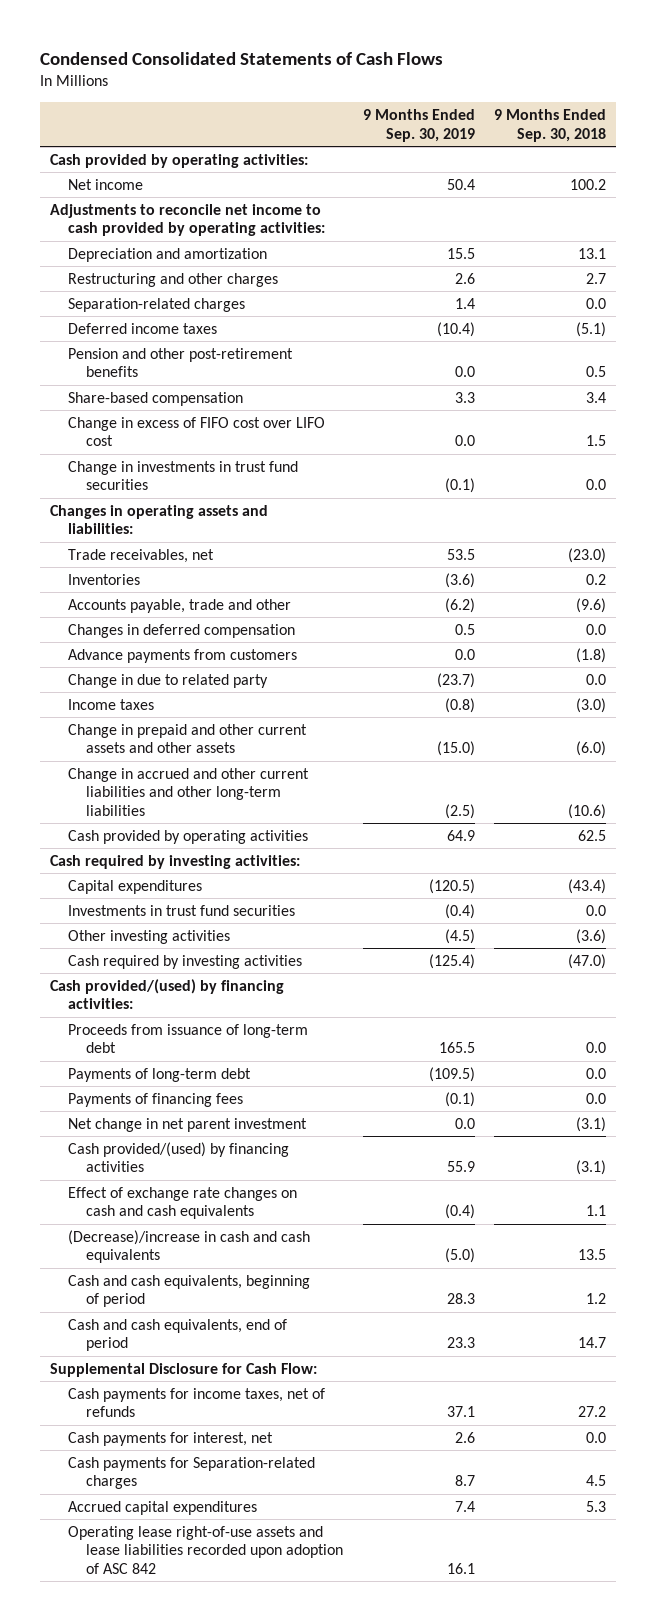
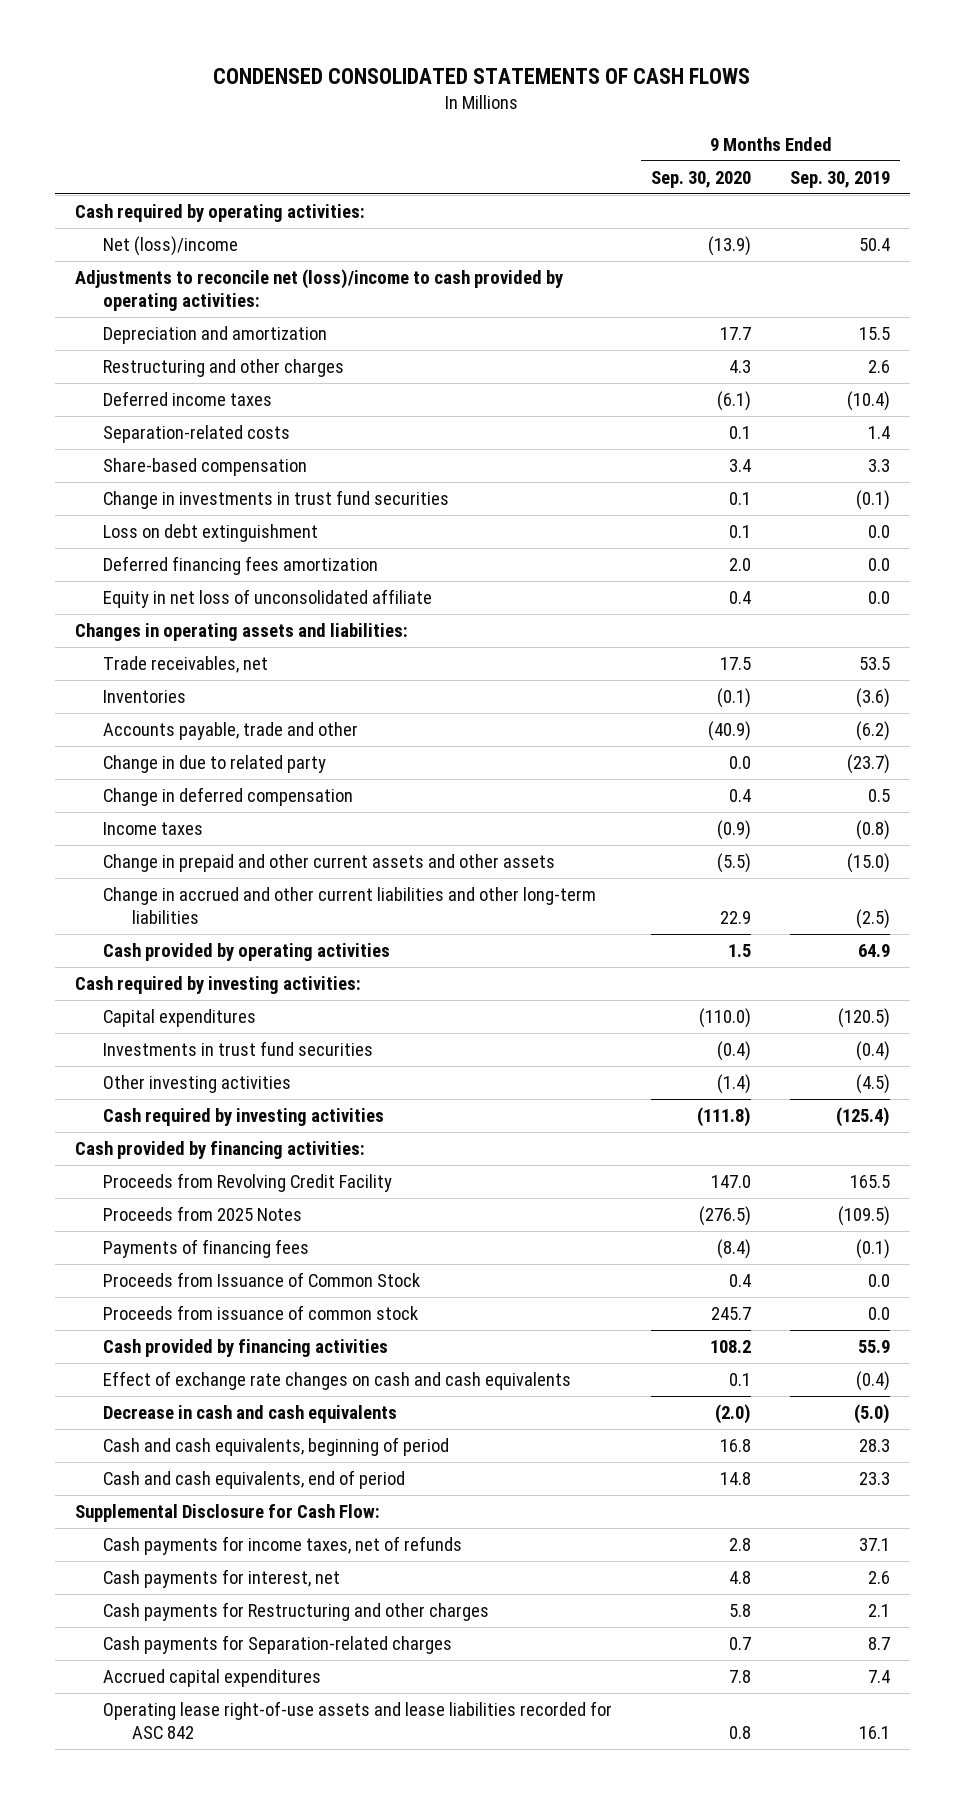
- Condensed Consolidated Statements of Cash Flows
+ CONDENSED CONSOLIDATED STATEMENTS OF CASH FLOWS
- | 9 Months Ended Sep. 30, 2019 | 9 Months Ended Sep. 30, 2018
+ | 9 Months Ended Sep. 30, 2020 | 9 Months Ended Sep. 30, 2019
- Cash provided by operating activities:
- Net income | 50.4 | 100.2
- Adjustments to reconcile net income to cash provided by operating activities:
+ Cash required by operating activities:
+ Net (loss)/income | (13.9) | 50.4
+ Adjustments to reconcile net (loss)/income to cash provided by operating activities:
- Separation-related charges | 1.4 | 0.0
- Pension and other post-retirement benefits | 0.0 | 0.5
+ Separation-related costs | 0.1 | 1.4
- Change in excess of FIFO cost over LIFO cost | 0.0 | 1.5
+ Loss on debt extinguishment | 0.1 | 0.0
+ Deferred financing fees amortization | 2.0 | 0.0
+ Equity in net loss of unconsolidated affiliate | 0.4 | 0.0
- Changes in deferred compensation | 0.5 | 0.0
- Advance payments from customers | 0.0 | (1.8)
+ Change in deferred compensation | 0.4 | 0.5
- Cash provided/(used) by financing activities:
- Proceeds from issuance of long-term debt | 165.5 | 0.0
- Payments of long-term debt | (109.5) | 0.0
+ Cash provided by financing activities:
+ Proceeds from Revolving Credit Facility | 147.0 | 165.5
+ Proceeds from 2025 Notes | (276.5) | (109.5)
- Net change in net parent investment | 0.0 | (3.1)
- Cash provided/(used) by financing activities | 55.9 | (3.1)
+ Proceeds from Issuance of Common Stock | 0.4 | 0.0
+ Proceeds from issuance of common stock | 245.7 | 0.0
+ Cash provided by financing activities | 108.2 | 55.9
- (Decrease)/increase in cash and cash equivalents | (5.0) | 13.5
+ Decrease in cash and cash equivalents | (2.0) | (5.0)
+ Cash payments for Restructuring and other charges | 5.8 | 2.1
- Operating lease right-of-use assets and lease liabilities recorded upon adoption of ASC 842 | 16.1 |
+ Operating lease right-of-use assets and lease liabilities recorded for ASC 842 | 0.8 | 16.1

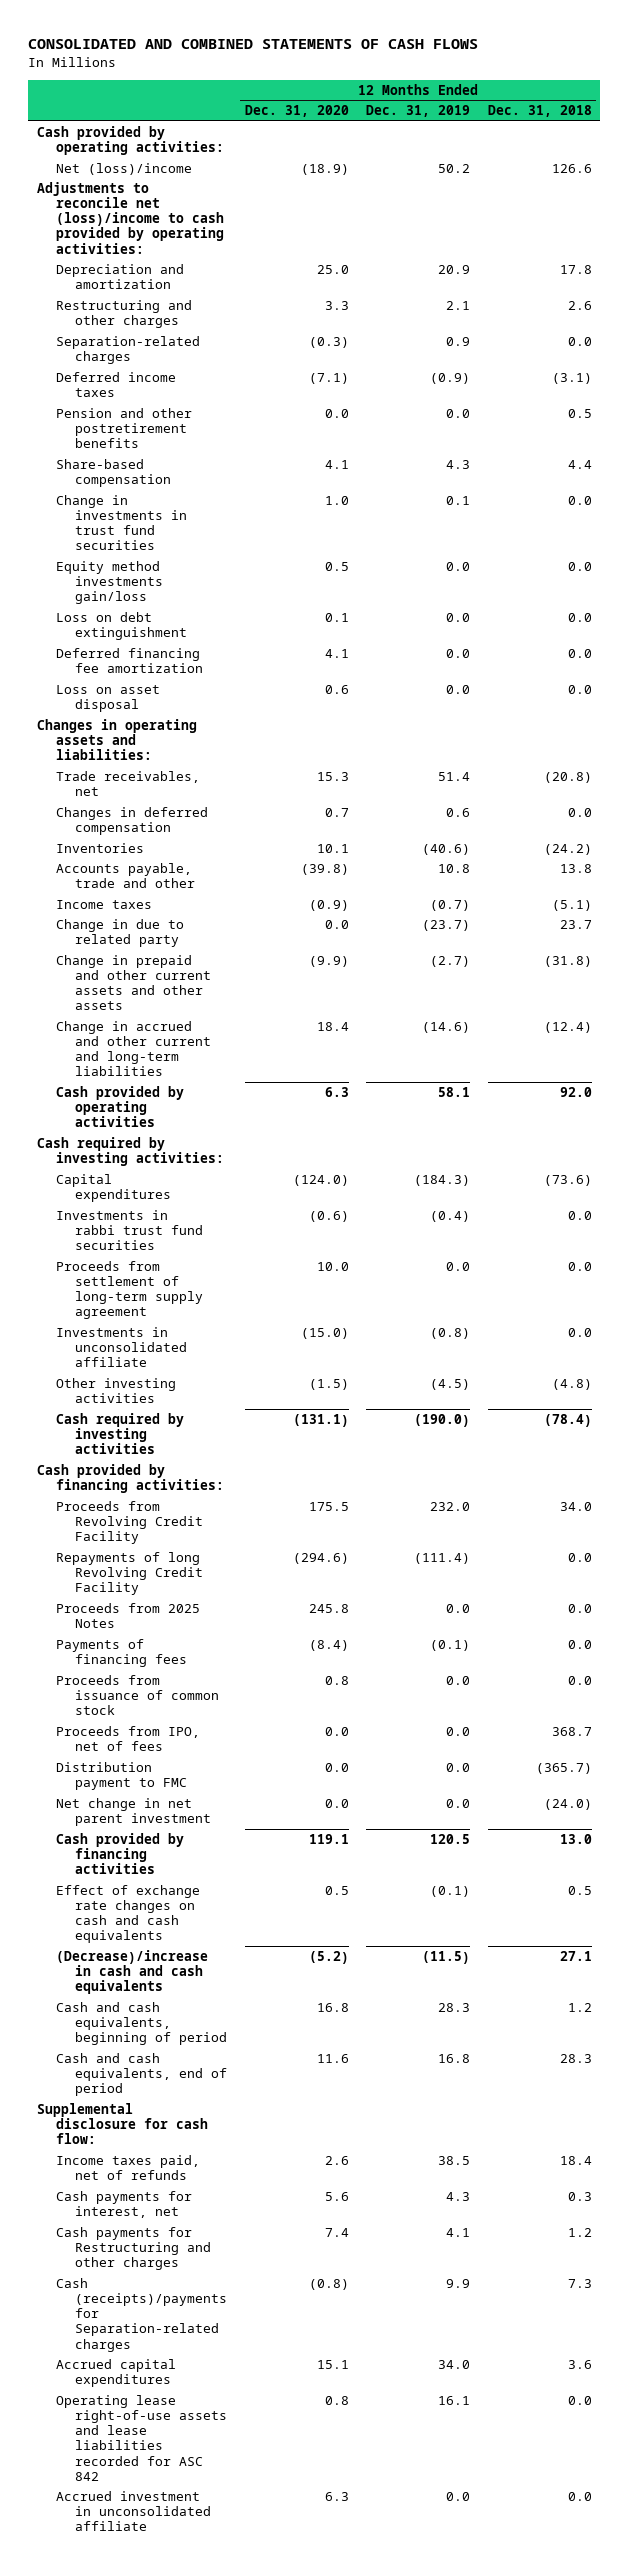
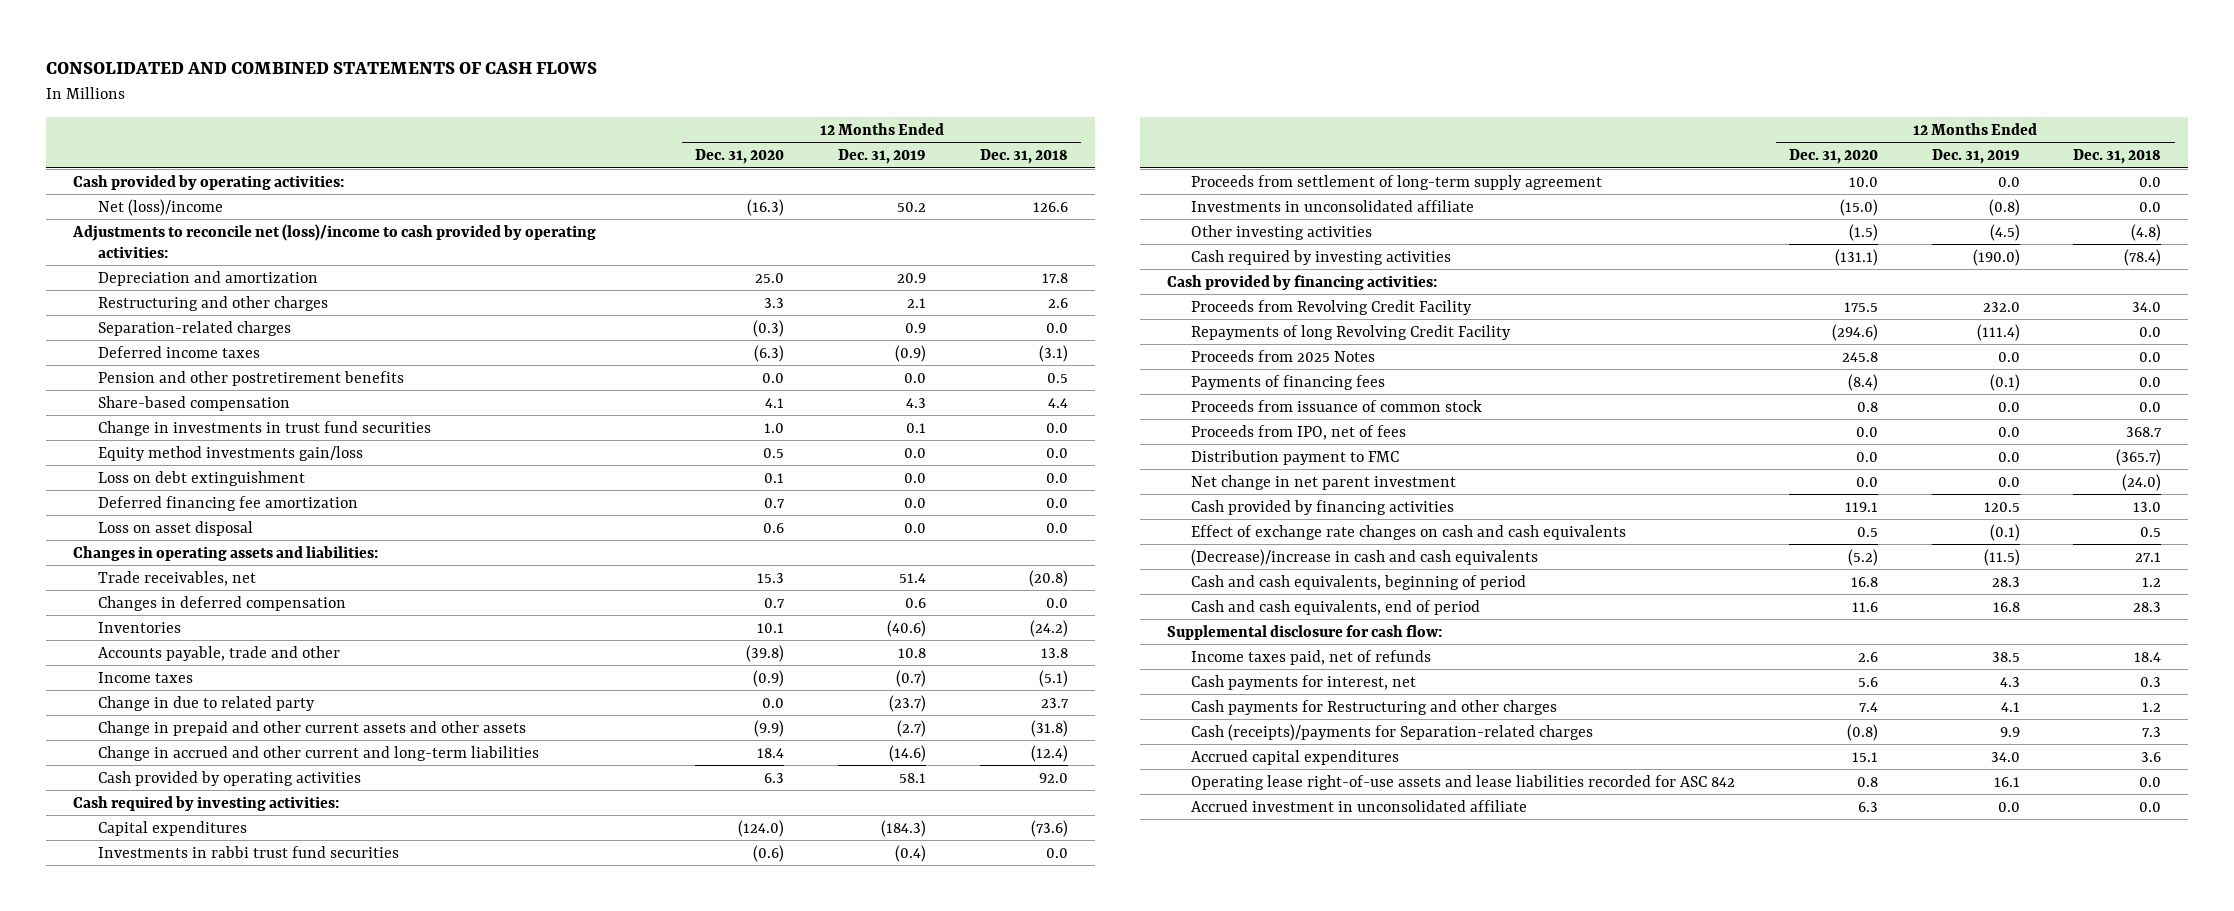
- Net (loss)/income | (18.9) | 50.2 | 126.6
+ Net (loss)/income | (16.3) | 50.2 | 126.6
- Deferred income taxes | (7.1) | (0.9) | (3.1)
+ Deferred income taxes | (6.3) | (0.9) | (3.1)
- Deferred financing fee amortization | 4.1 | 0.0 | 0.0
+ Deferred financing fee amortization | 0.7 | 0.0 | 0.0

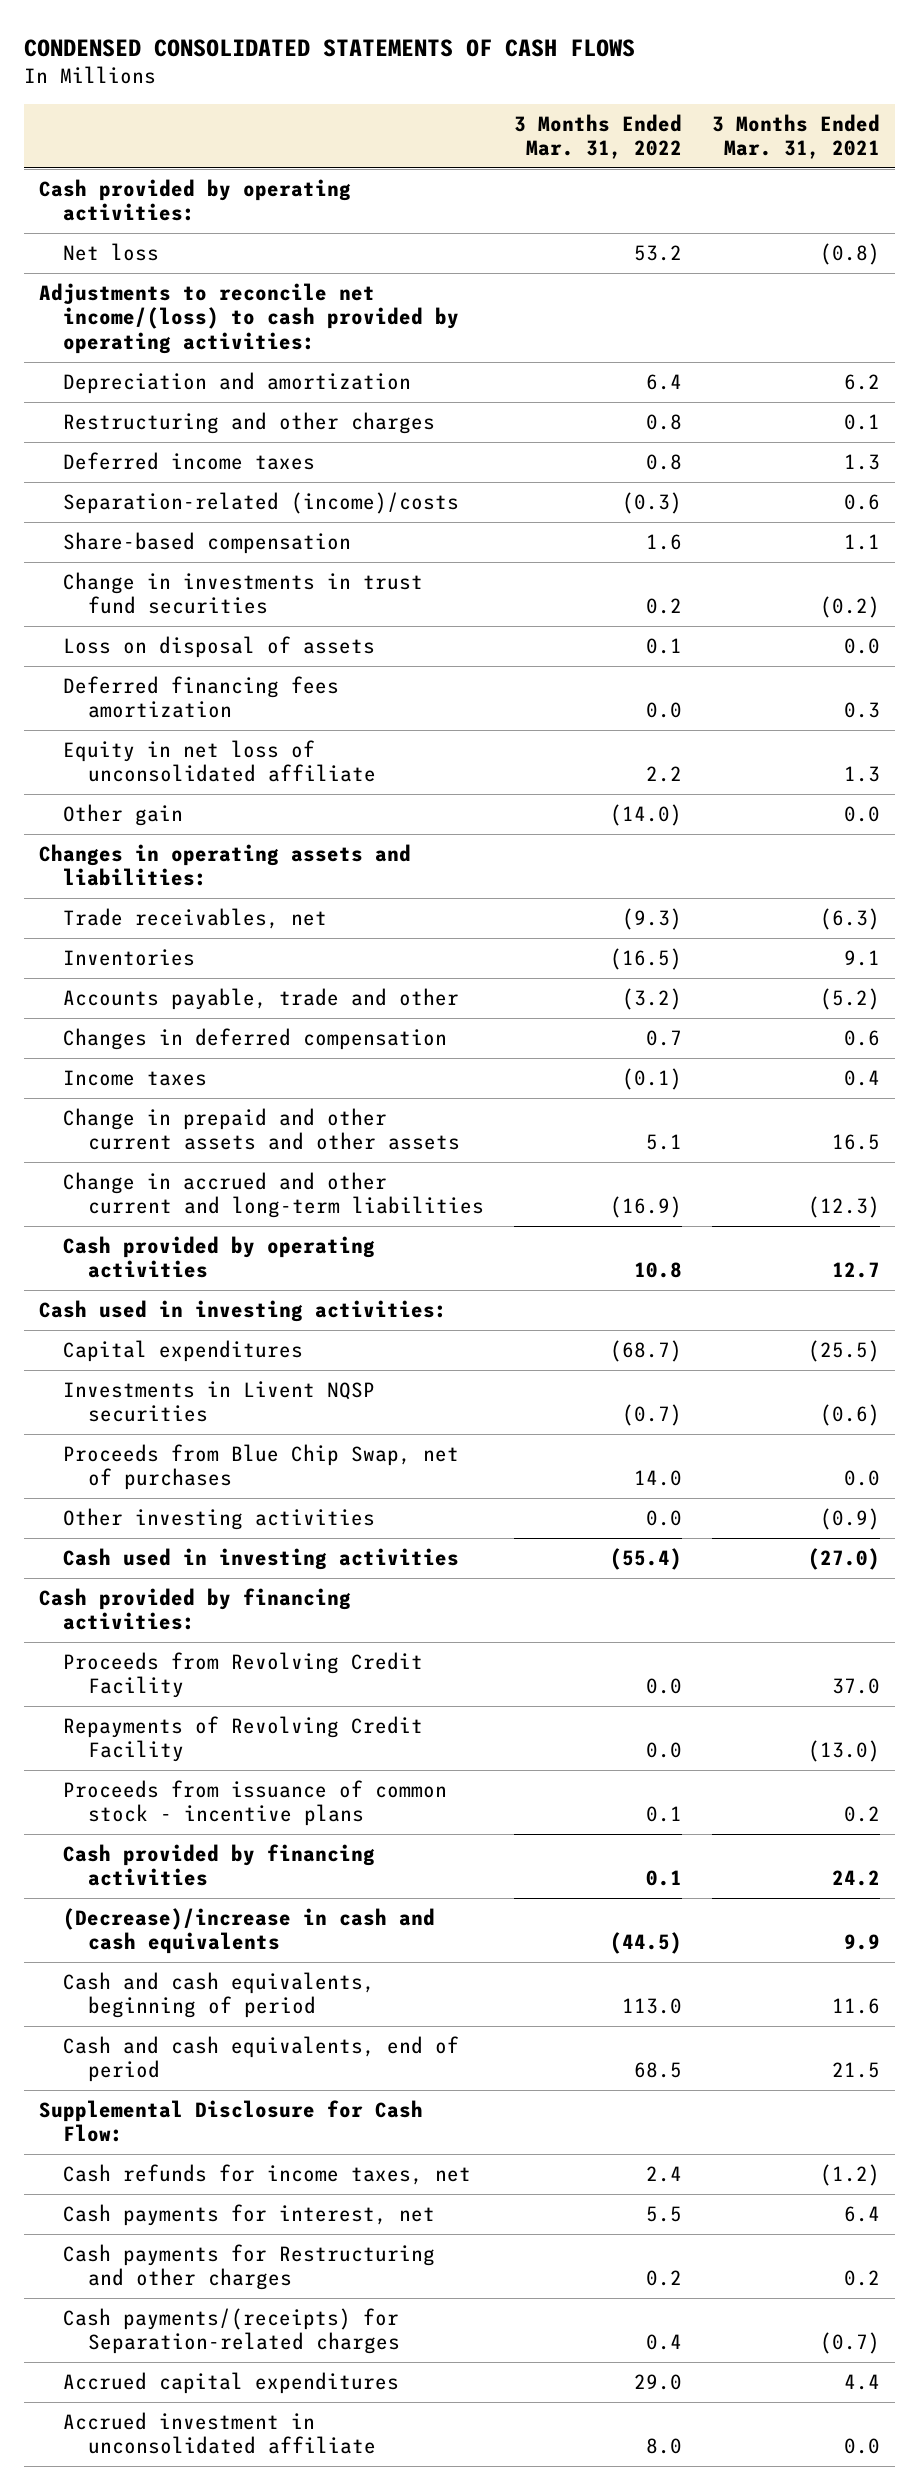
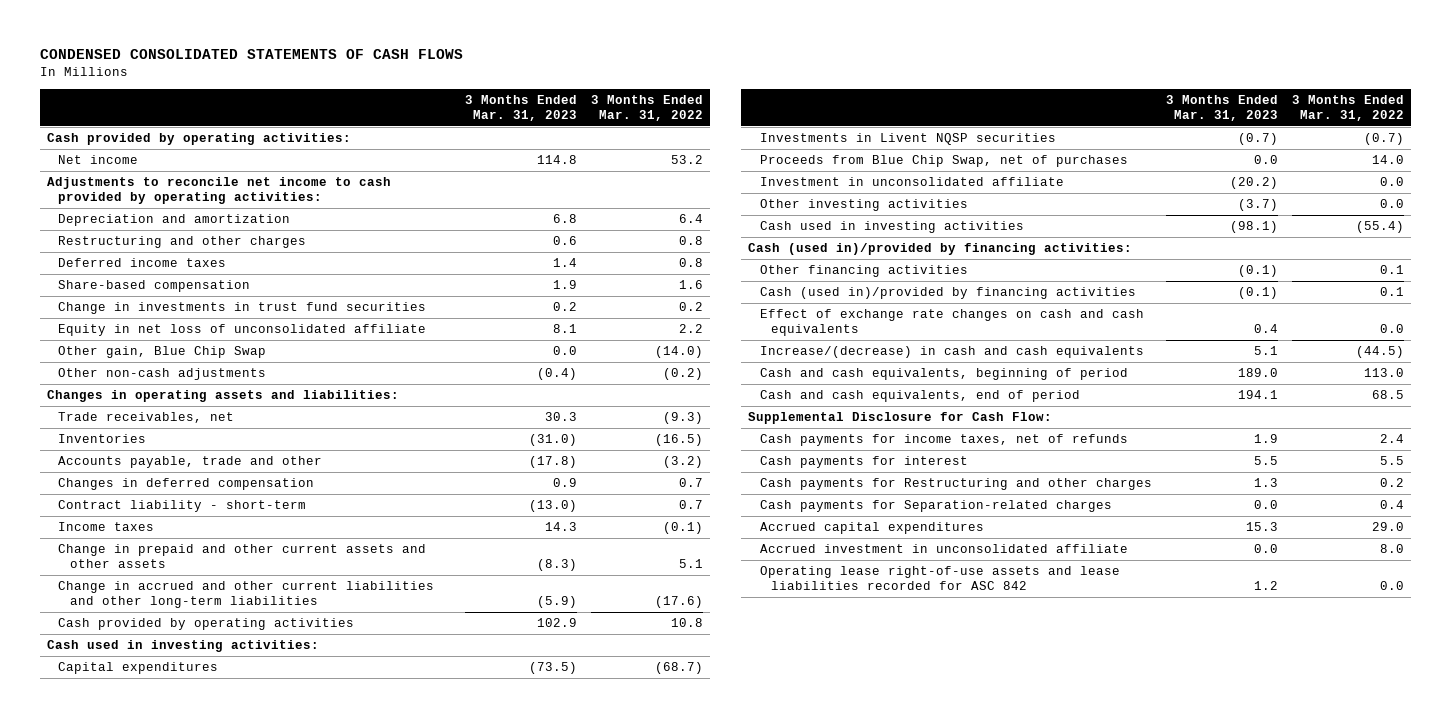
- | 3 Months Ended Mar. 31, 2022 | 3 Months Ended Mar. 31, 2021
+ | 3 Months Ended Mar. 31, 2023 | 3 Months Ended Mar. 31, 2022
- Net loss | 53.2 | (0.8)
- Adjustments to reconcile net income/(loss) to cash provided by operating activities:
+ Net income | 114.8 | 53.2
+ Adjustments to reconcile net income to cash provided by operating activities:
- Separation-related (income)/costs | (0.3) | 0.6
- Loss on disposal of assets | 0.1 | 0.0
- Deferred financing fees amortization | 0.0 | 0.3
- Other gain | (14.0) | 0.0
+ Other gain, Blue Chip Swap | 0.0 | (14.0)
+ Other non-cash adjustments | (0.4) | (0.2)
+ Contract liability - short-term | (13.0) | 0.7
- Change in accrued and other current and long-term liabilities | (16.9) | (12.3)
+ Change in accrued and other current liabilities and other long-term liabilities | (5.9) | (17.6)
+ Investment in unconsolidated affiliate | (20.2) | 0.0
- Cash provided by financing activities:
- Proceeds from Revolving Credit Facility | 0.0 | 37.0
- Repayments of Revolving Credit Facility | 0.0 | (13.0)
- Proceeds from issuance of common stock - incentive plans | 0.1 | 0.2
- Cash provided by financing activities | 0.1 | 24.2
- (Decrease)/increase in cash and cash equivalents | (44.5) | 9.9
+ Cash (used in)/provided by financing activities:
+ Other financing activities | (0.1) | 0.1
+ Cash (used in)/provided by financing activities | (0.1) | 0.1
+ Effect of exchange rate changes on cash and cash equivalents | 0.4 | 0.0
+ Increase/(decrease) in cash and cash equivalents | 5.1 | (44.5)
- Cash refunds for income taxes, net | 2.4 | (1.2)
- Cash payments for interest, net | 5.5 | 6.4
+ Cash payments for income taxes, net of refunds | 1.9 | 2.4
+ Cash payments for interest | 5.5 | 5.5
- Cash payments/(receipts) for Separation-related charges | 0.4 | (0.7)
+ Cash payments for Separation-related charges | 0.0 | 0.4
+ Operating lease right-of-use assets and lease liabilities recorded for ASC 842 | 1.2 | 0.0

